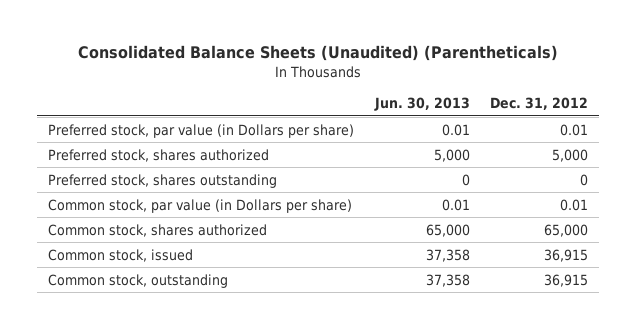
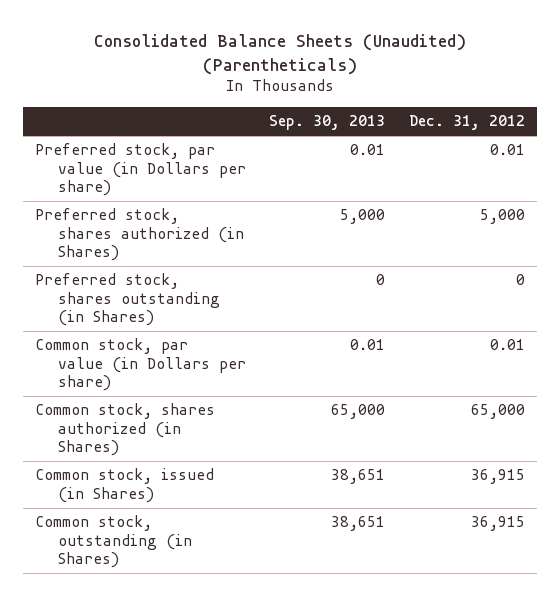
- | Jun. 30, 2013 | Dec. 31, 2012
+ | Sep. 30, 2013 | Dec. 31, 2012
- Preferred stock, shares authorized | 5,000 | 5,000
- Preferred stock, shares outstanding | 0 | 0
+ Preferred stock, shares authorized (in Shares) | 5,000 | 5,000
+ Preferred stock, shares outstanding (in Shares) | 0 | 0
- Common stock, shares authorized | 65,000 | 65,000
- Common stock, issued | 37,358 | 36,915
- Common stock, outstanding | 37,358 | 36,915
+ Common stock, shares authorized (in Shares) | 65,000 | 65,000
+ Common stock, issued (in Shares) | 38,651 | 36,915
+ Common stock, outstanding (in Shares) | 38,651 | 36,915

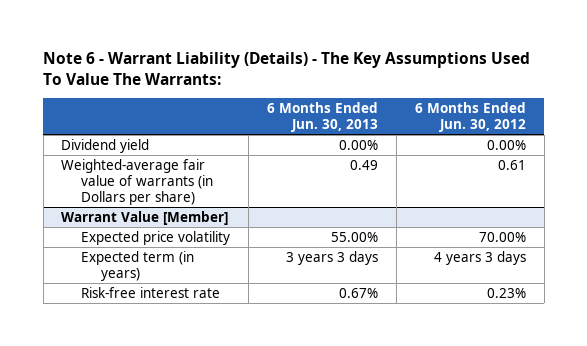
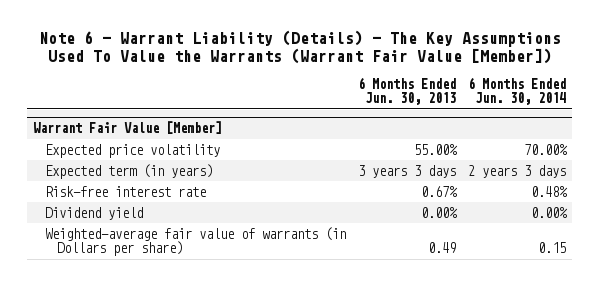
- Note 6 - Warrant Liability (Details) - The Key Assumptions Used To Value The Warrants:
+ Note 6 - Warrant Liability (Details) - The Key Assumptions Used To Value the Warrants (Warrant Fair Value [Member])
- | 6 Months Ended Jun. 30, 2013 | 6 Months Ended Jun. 30, 2012
+ | 6 Months Ended Jun. 30, 2013 | 6 Months Ended Jun. 30, 2014
- Dividend yield | 0.00% | 0.00%
- Weighted-average fair value of warrants (in Dollars per share) | 0.49 | 0.61
- Warrant Value [Member]
+ Warrant Fair Value [Member]
+ Dividend yield | 0.00% | 0.00%
+ Weighted-average fair value of warrants (in Dollars per share) | 0.49 | 0.15

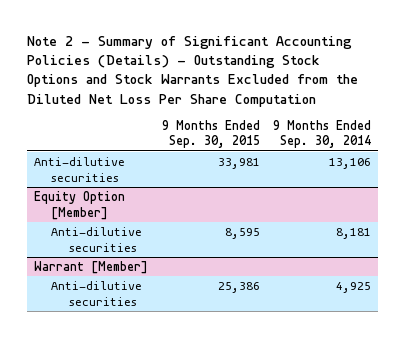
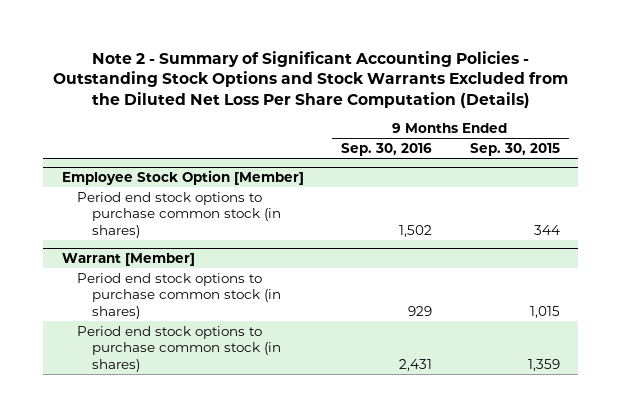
- Note 2 - Summary of Significant Accounting Policies (Details) - Outstanding Stock Options and Stock Warrants Excluded from the Diluted Net Loss Per Share Computation
+ Note 2 - Summary of Significant Accounting Policies - Outstanding Stock Options and Stock Warrants Excluded from the Diluted Net Loss Per Share Computation (Details)
- | 9 Months Ended Sep. 30, 2015 | 9 Months Ended Sep. 30, 2014
+ | 9 Months Ended Sep. 30, 2016 | 9 Months Ended Sep. 30, 2015
- Anti-dilutive securities | 33,981 | 13,106
- Equity Option [Member]
- Anti-dilutive securities | 8,595 | 8,181
+ Employee Stock Option [Member]
+ Period end stock options to purchase common stock (in shares) | 1,502 | 344
@ Warrant [Member]
- Anti-dilutive securities | 25,386 | 4,925
+ Period end stock options to purchase common stock (in shares) | 929 | 1,015
+ Period end stock options to purchase common stock (in shares) | 2,431 | 1,359

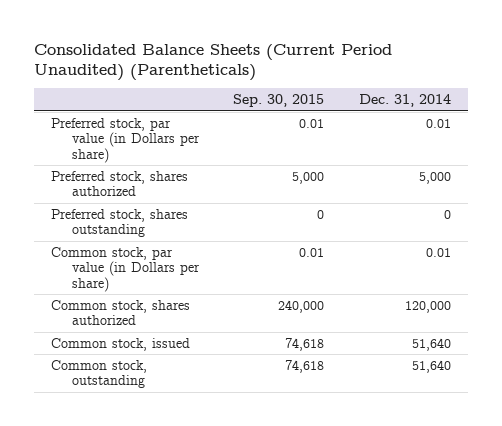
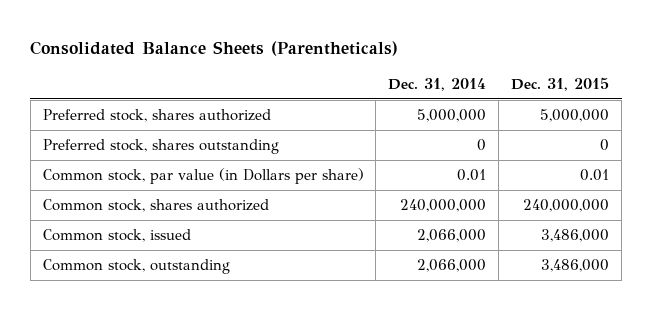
- Consolidated Balance Sheets (Current Period Unaudited) (Parentheticals)
+ Consolidated Balance Sheets (Parentheticals)
- | Sep. 30, 2015 | Dec. 31, 2014
+ | Dec. 31, 2014 | Dec. 31, 2015
- Preferred stock, par value (in Dollars per share) | 0.01 | 0.01
- Preferred stock, shares authorized | 5,000 | 5,000
+ Preferred stock, shares authorized | 5,000,000 | 5,000,000
- Common stock, shares authorized | 240,000 | 120,000
- Common stock, issued | 74,618 | 51,640
- Common stock, outstanding | 74,618 | 51,640
+ Common stock, shares authorized | 240,000,000 | 240,000,000
+ Common stock, issued | 2,066,000 | 3,486,000
+ Common stock, outstanding | 2,066,000 | 3,486,000

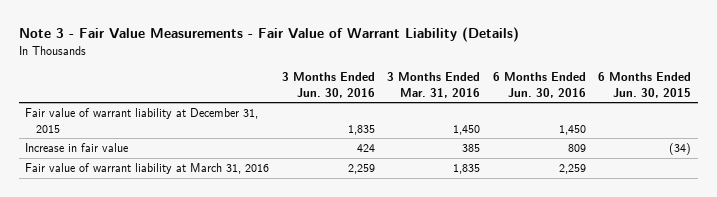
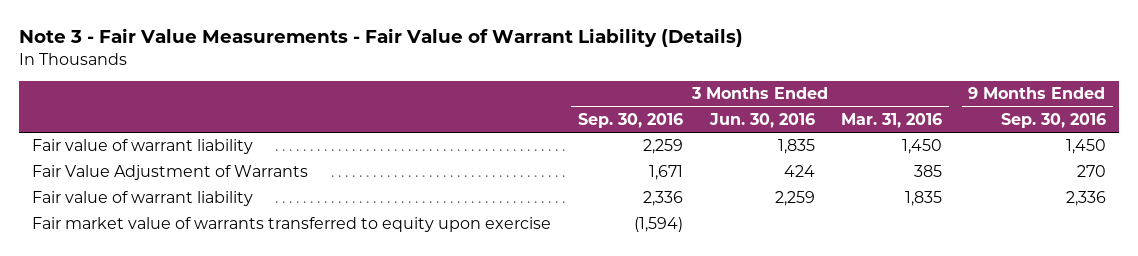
- | 3 Months Ended Jun. 30, 2016 | 3 Months Ended Mar. 31, 2016 | 6 Months Ended Jun. 30, 2016 | 6 Months Ended Jun. 30, 2015
+ | 3 Months Ended Sep. 30, 2016 | 3 Months Ended Jun. 30, 2016 | 3 Months Ended Mar. 31, 2016 | 9 Months Ended Sep. 30, 2016
- Fair value of warrant liability at December 31, 2015 | 1,835 | 1,450 | 1,450 |
- Increase in fair value | 424 | 385 | 809 | (34)
- Fair value of warrant liability at March 31, 2016 | 2,259 | 1,835 | 2,259 |
+ Fair value of warrant liability | 2,259 | 1,835 | 1,450 | 1,450
+ Fair Value Adjustment of Warrants | 1,671 | 424 | 385 | 270
+ Fair value of warrant liability | 2,336 | 2,259 | 1,835 | 2,336
+ Fair market value of warrants transferred to equity upon exercise | (1,594) | | |

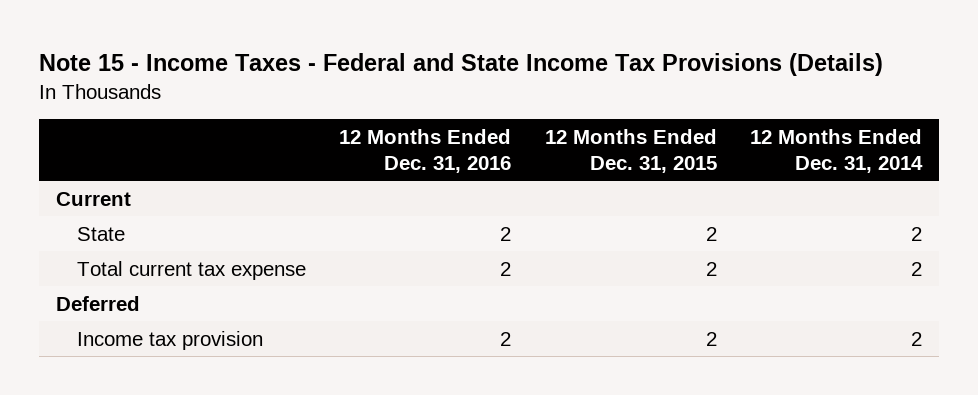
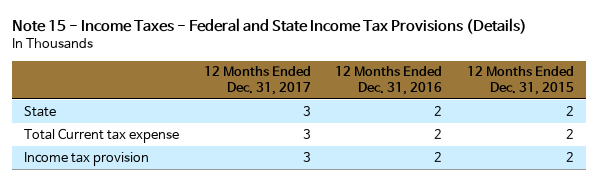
- | 12 Months Ended Dec. 31, 2016 | 12 Months Ended Dec. 31, 2015 | 12 Months Ended Dec. 31, 2014
+ | 12 Months Ended Dec. 31, 2017 | 12 Months Ended Dec. 31, 2016 | 12 Months Ended Dec. 31, 2015
- Current
- Total current tax expense | 2 | 2 | 2
- Deferred
+ Total Current tax expense | 3 | 2 | 2

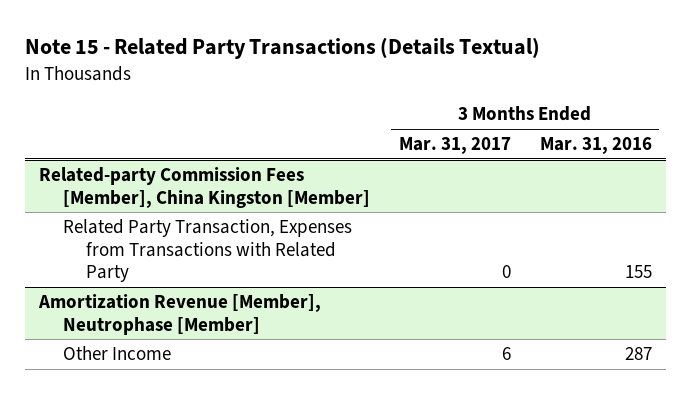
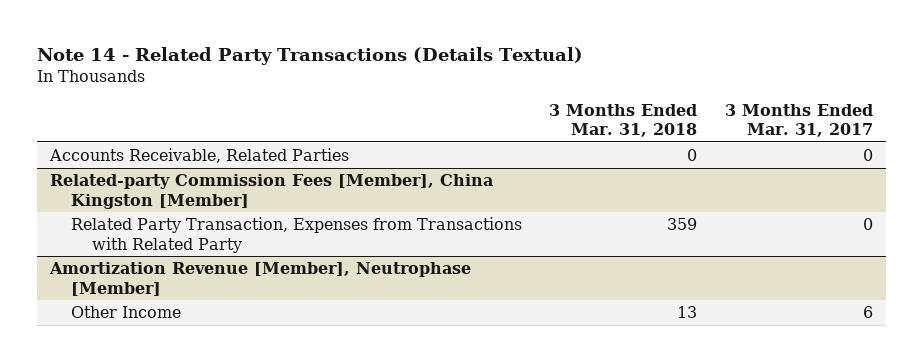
- Note 15 - Related Party Transactions (Details Textual)
+ Note 14 - Related Party Transactions (Details Textual)
- | 3 Months Ended Mar. 31, 2017 | 3 Months Ended Mar. 31, 2016
+ | 3 Months Ended Mar. 31, 2018 | 3 Months Ended Mar. 31, 2017
+ Accounts Receivable, Related Parties | 0 | 0

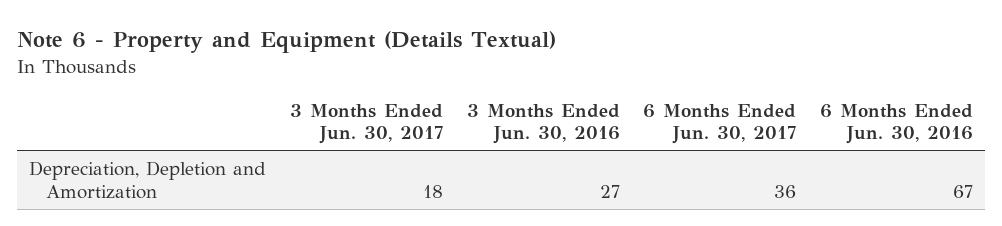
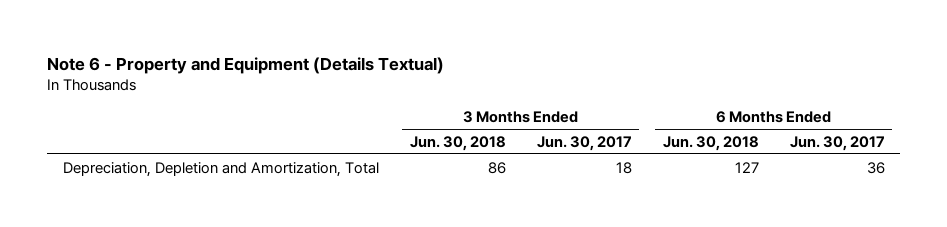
- | 3 Months Ended Jun. 30, 2017 | 3 Months Ended Jun. 30, 2016 | 6 Months Ended Jun. 30, 2017 | 6 Months Ended Jun. 30, 2016
+ | 3 Months Ended Jun. 30, 2018 | 3 Months Ended Jun. 30, 2017 | 6 Months Ended Jun. 30, 2018 | 6 Months Ended Jun. 30, 2017
- Depreciation, Depletion and Amortization | 18 | 27 | 36 | 67
+ Depreciation, Depletion and Amortization, Total | 86 | 18 | 127 | 36

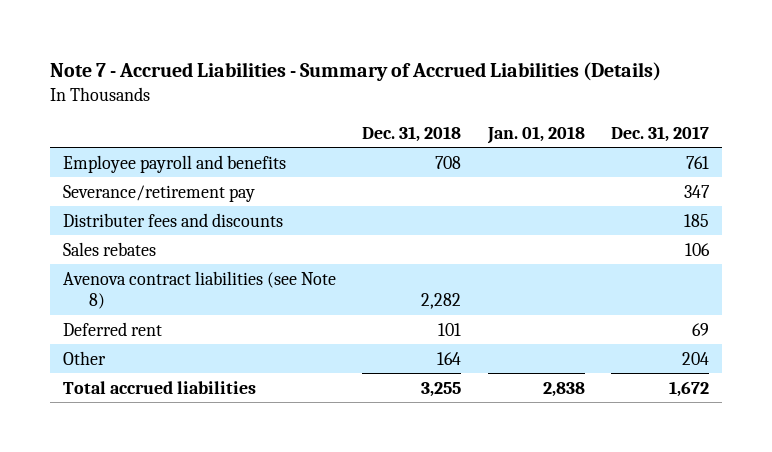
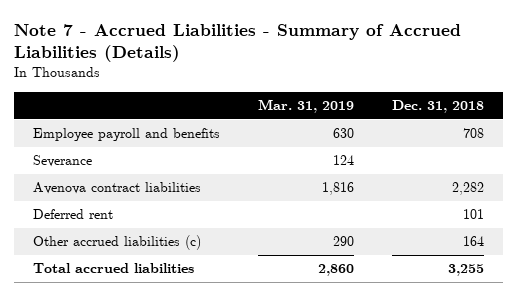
- | Dec. 31, 2018 | Jan. 01, 2018 | Dec. 31, 2017
+ | Mar. 31, 2019 | Dec. 31, 2018
- Severance/retirement pay | | | 347
- Distributer fees and discounts | | | 185
- Sales rebates | | | 106
- Avenova contract liabilities (see Note 8) | 2,282 | |
+ Severance | 124 |
+ Avenova contract liabilities | 1,816 | 2,282
- Other | 164 | | 204
+ Other accrued liabilities (c) | 290 | 164

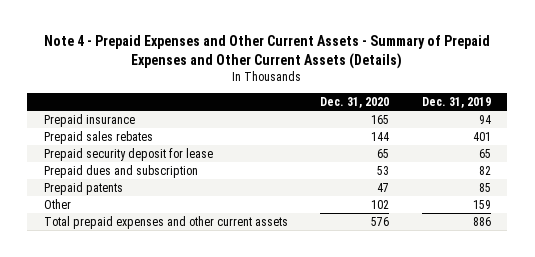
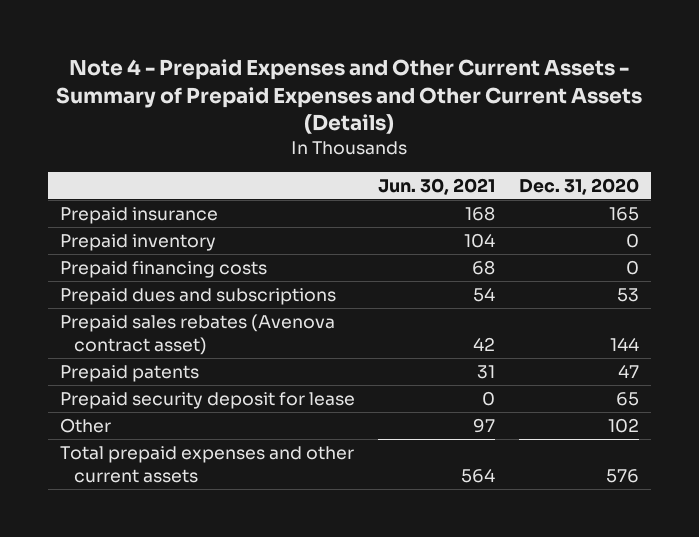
- | Dec. 31, 2020 | Dec. 31, 2019
+ | Jun. 30, 2021 | Dec. 31, 2020
- Prepaid sales rebates | 144 | 401
- Prepaid dues and subscription | 53 | 82
+ Prepaid inventory | 104 | 0
+ Prepaid financing costs | 68 | 0
+ Prepaid dues and subscriptions | 54 | 53
+ Prepaid sales rebates (Avenova contract asset) | 42 | 144
moved down: Prepaid security deposit for lease | 0 | 65

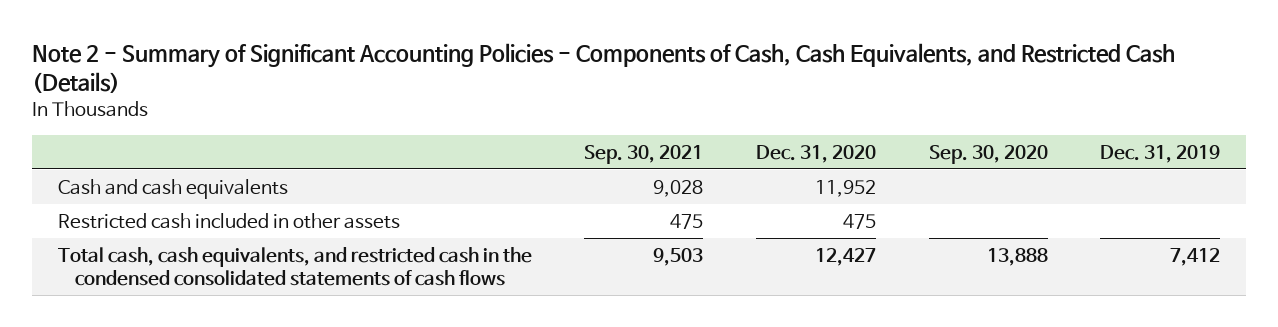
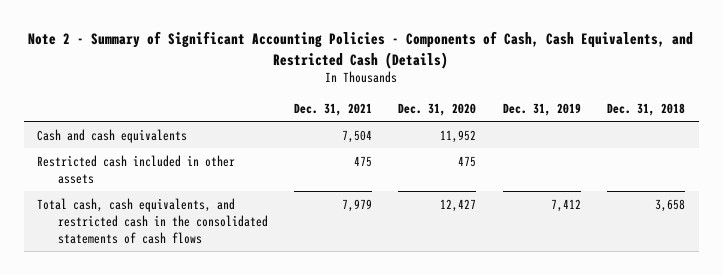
- | Sep. 30, 2021 | Dec. 31, 2020 | Sep. 30, 2020 | Dec. 31, 2019
+ | Dec. 31, 2021 | Dec. 31, 2020 | Dec. 31, 2019 | Dec. 31, 2018
- Total cash, cash equivalents, and restricted cash in the condensed consolidated statements of cash flows | 9,503 | 12,427 | 13,888 | 7,412
+ Total cash, cash equivalents, and restricted cash in the consolidated statements of cash flows | 7,979 | 12,427 | 7,412 | 3,658

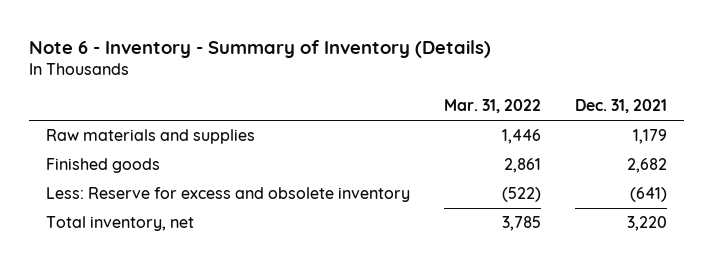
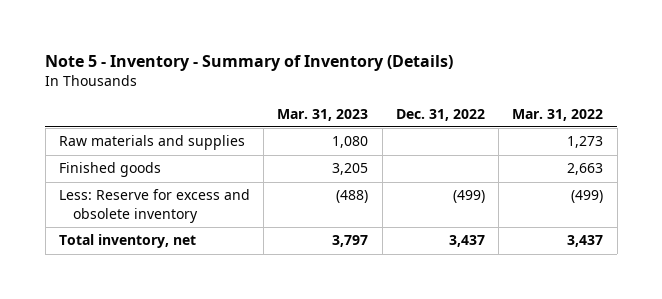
- Note 6 - Inventory - Summary of Inventory (Details)
+ Note 5 - Inventory - Summary of Inventory (Details)
- | Mar. 31, 2022 | Dec. 31, 2021
+ | Mar. 31, 2023 | Dec. 31, 2022 | Mar. 31, 2022
- Raw materials and supplies | 1,446 | 1,179
- Finished goods | 2,861 | 2,682
- Less: Reserve for excess and obsolete inventory | (522) | (641)
- Total inventory, net | 3,785 | 3,220
+ Raw materials and supplies | 1,080 | | 1,273
+ Finished goods | 3,205 | | 2,663
+ Less: Reserve for excess and obsolete inventory | (488) | (499) | (499)
+ Total inventory, net | 3,797 | 3,437 | 3,437

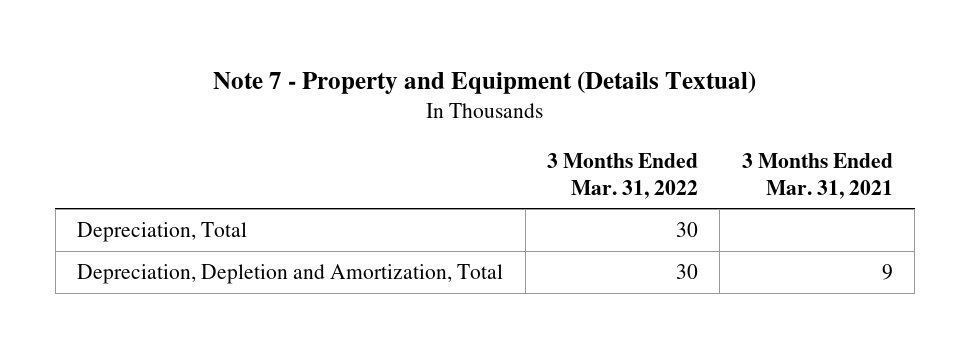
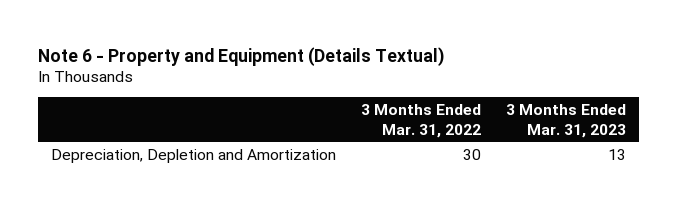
- Note 7 - Property and Equipment (Details Textual)
+ Note 6 - Property and Equipment (Details Textual)
- | 3 Months Ended Mar. 31, 2022 | 3 Months Ended Mar. 31, 2021
+ | 3 Months Ended Mar. 31, 2022 | 3 Months Ended Mar. 31, 2023
- Depreciation, Total | 30 |
- Depreciation, Depletion and Amortization, Total | 30 | 9
+ Depreciation, Depletion and Amortization | 30 | 13

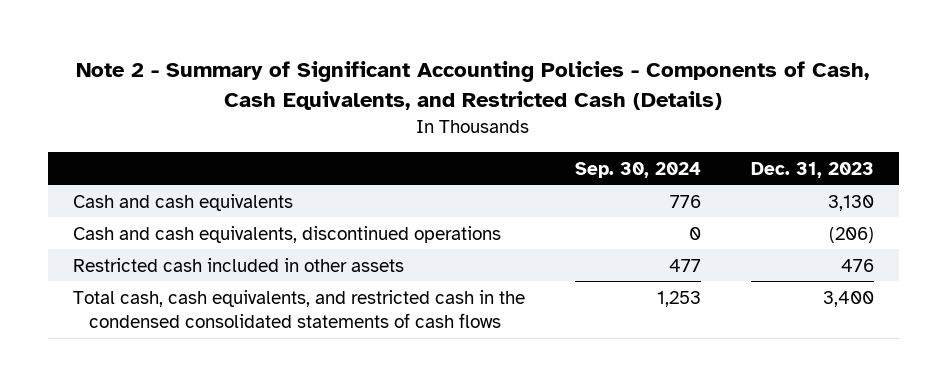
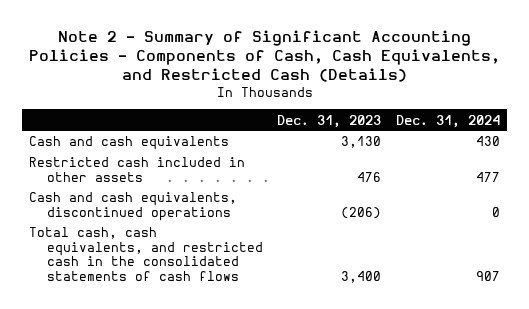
- | Sep. 30, 2024 | Dec. 31, 2023
+ | Dec. 31, 2023 | Dec. 31, 2024
- Total cash, cash equivalents, and restricted cash in the condensed consolidated statements of cash flows | 1,253 | 3,400
moved down: Cash and cash equivalents, discontinued operations | (206) | 0
+ Total cash, cash equivalents, and restricted cash in the consolidated statements of cash flows | 3,400 | 907

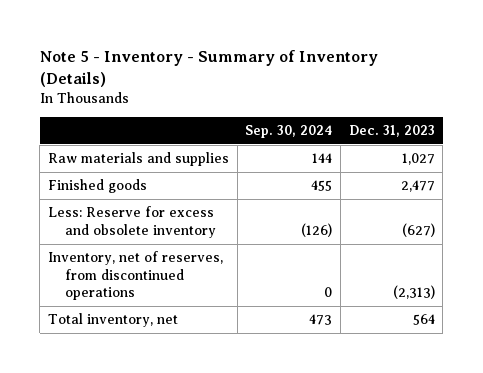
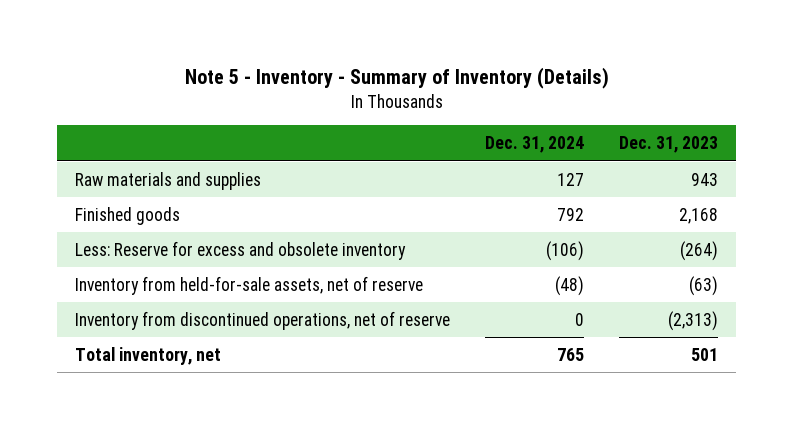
- | Sep. 30, 2024 | Dec. 31, 2023
+ | Dec. 31, 2024 | Dec. 31, 2023
- Raw materials and supplies | 144 | 1,027
- Finished goods | 455 | 2,477
- Less: Reserve for excess and obsolete inventory | (126) | (627)
- Inventory, net of reserves, from discontinued operations | 0 | (2,313)
- Total inventory, net | 473 | 564
+ Raw materials and supplies | 127 | 943
+ Finished goods | 792 | 2,168
+ Less: Reserve for excess and obsolete inventory | (106) | (264)
+ Inventory from held-for-sale assets, net of reserve | (48) | (63)
+ Inventory from discontinued operations, net of reserve | 0 | (2,313)
+ Total inventory, net | 765 | 501

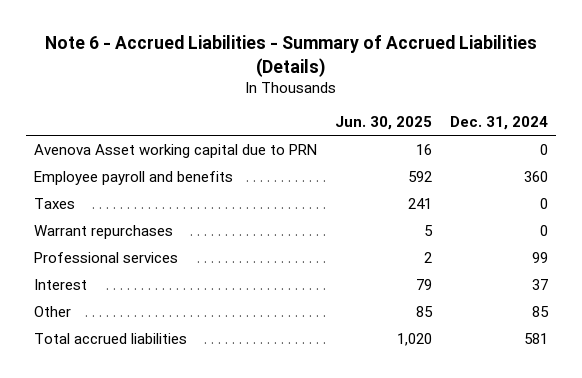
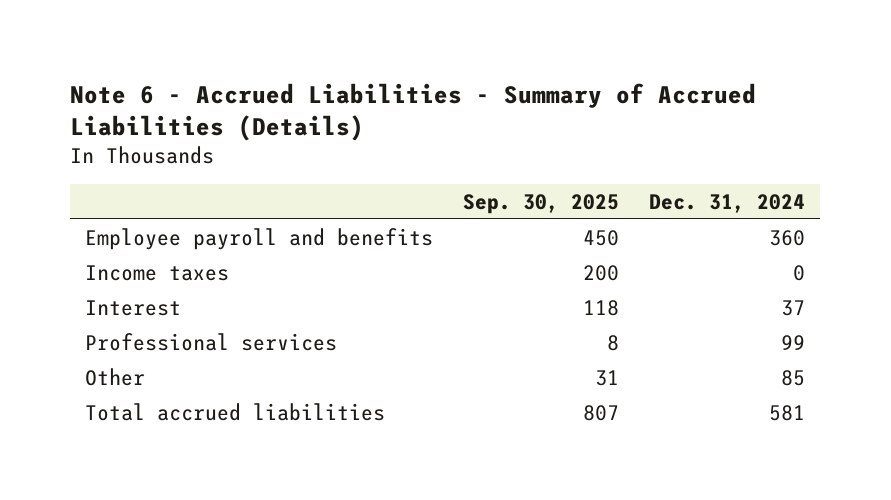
- | Jun. 30, 2025 | Dec. 31, 2024
+ | Sep. 30, 2025 | Dec. 31, 2024
- Avenova Asset working capital due to PRN | 16 | 0
- Taxes | 241 | 0
- Warrant repurchases | 5 | 0
+ Income taxes | 200 | 0
moved down: Professional services | 8 | 99

